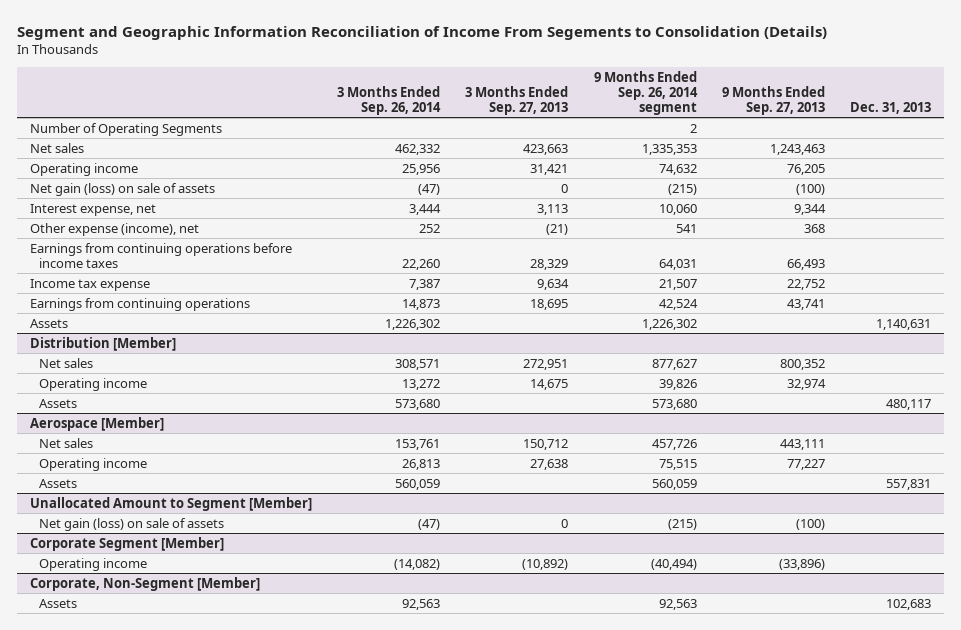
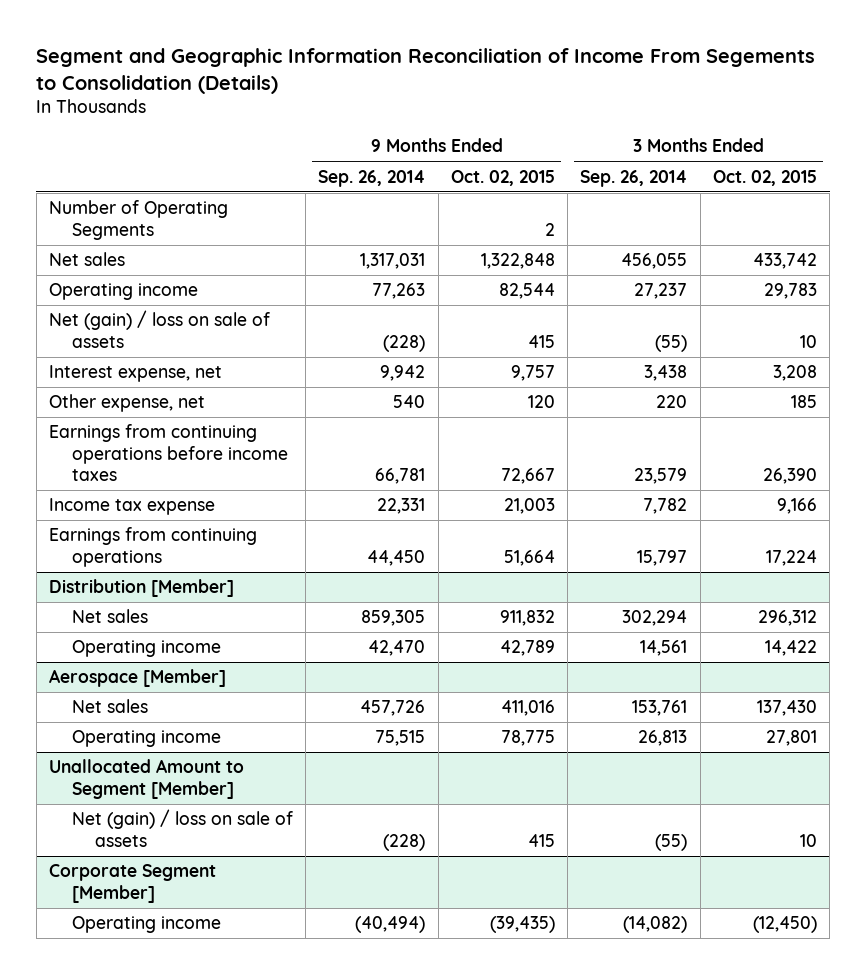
- | 3 Months Ended Sep. 26, 2014 | 3 Months Ended Sep. 27, 2013 | 9 Months Ended Sep. 26, 2014 segment | 9 Months Ended Sep. 27, 2013 | Dec. 31, 2013
+ | 9 Months Ended Sep. 26, 2014 | 9 Months Ended Oct. 02, 2015 | 3 Months Ended Sep. 26, 2014 | 3 Months Ended Oct. 02, 2015
- Net sales | 462,332 | 423,663 | 1,335,353 | 1,243,463 |
- Operating income | 25,956 | 31,421 | 74,632 | 76,205 |
- Net gain (loss) on sale of assets | (47) | 0 | (215) | (100) |
- Interest expense, net | 3,444 | 3,113 | 10,060 | 9,344 |
- Other expense (income), net | 252 | (21) | 541 | 368 |
- Earnings from continuing operations before income taxes | 22,260 | 28,329 | 64,031 | 66,493 |
- Income tax expense | 7,387 | 9,634 | 21,507 | 22,752 |
- Earnings from continuing operations | 14,873 | 18,695 | 42,524 | 43,741 |
- Assets | 1,226,302 | | 1,226,302 | | 1,140,631
+ Net sales | 1,317,031 | 1,322,848 | 456,055 | 433,742
+ Operating income | 77,263 | 82,544 | 27,237 | 29,783
+ Net (gain) / loss on sale of assets | (228) | 415 | (55) | 10
+ Interest expense, net | 9,942 | 9,757 | 3,438 | 3,208
+ Other expense, net | 540 | 120 | 220 | 185
+ Earnings from continuing operations before income taxes | 66,781 | 72,667 | 23,579 | 26,390
+ Income tax expense | 22,331 | 21,003 | 7,782 | 9,166
+ Earnings from continuing operations | 44,450 | 51,664 | 15,797 | 17,224
@ Distribution [Member]
- Net sales | 308,571 | 272,951 | 877,627 | 800,352 |
- Operating income | 13,272 | 14,675 | 39,826 | 32,974 |
- Assets | 573,680 | | 573,680 | | 480,117
+ Net sales | 859,305 | 911,832 | 302,294 | 296,312
+ Operating income | 42,470 | 42,789 | 14,561 | 14,422
@ Aerospace [Member]
- Assets | 560,059 | | 560,059 | | 557,831
@ Unallocated Amount to Segment [Member]
- Net gain (loss) on sale of assets | (47) | 0 | (215) | (100) |
+ Net (gain) / loss on sale of assets | (228) | 415 | (55) | 10
- Corporate, Non-Segment [Member]
- Assets | 92,563 | | 92,563 | | 102,683

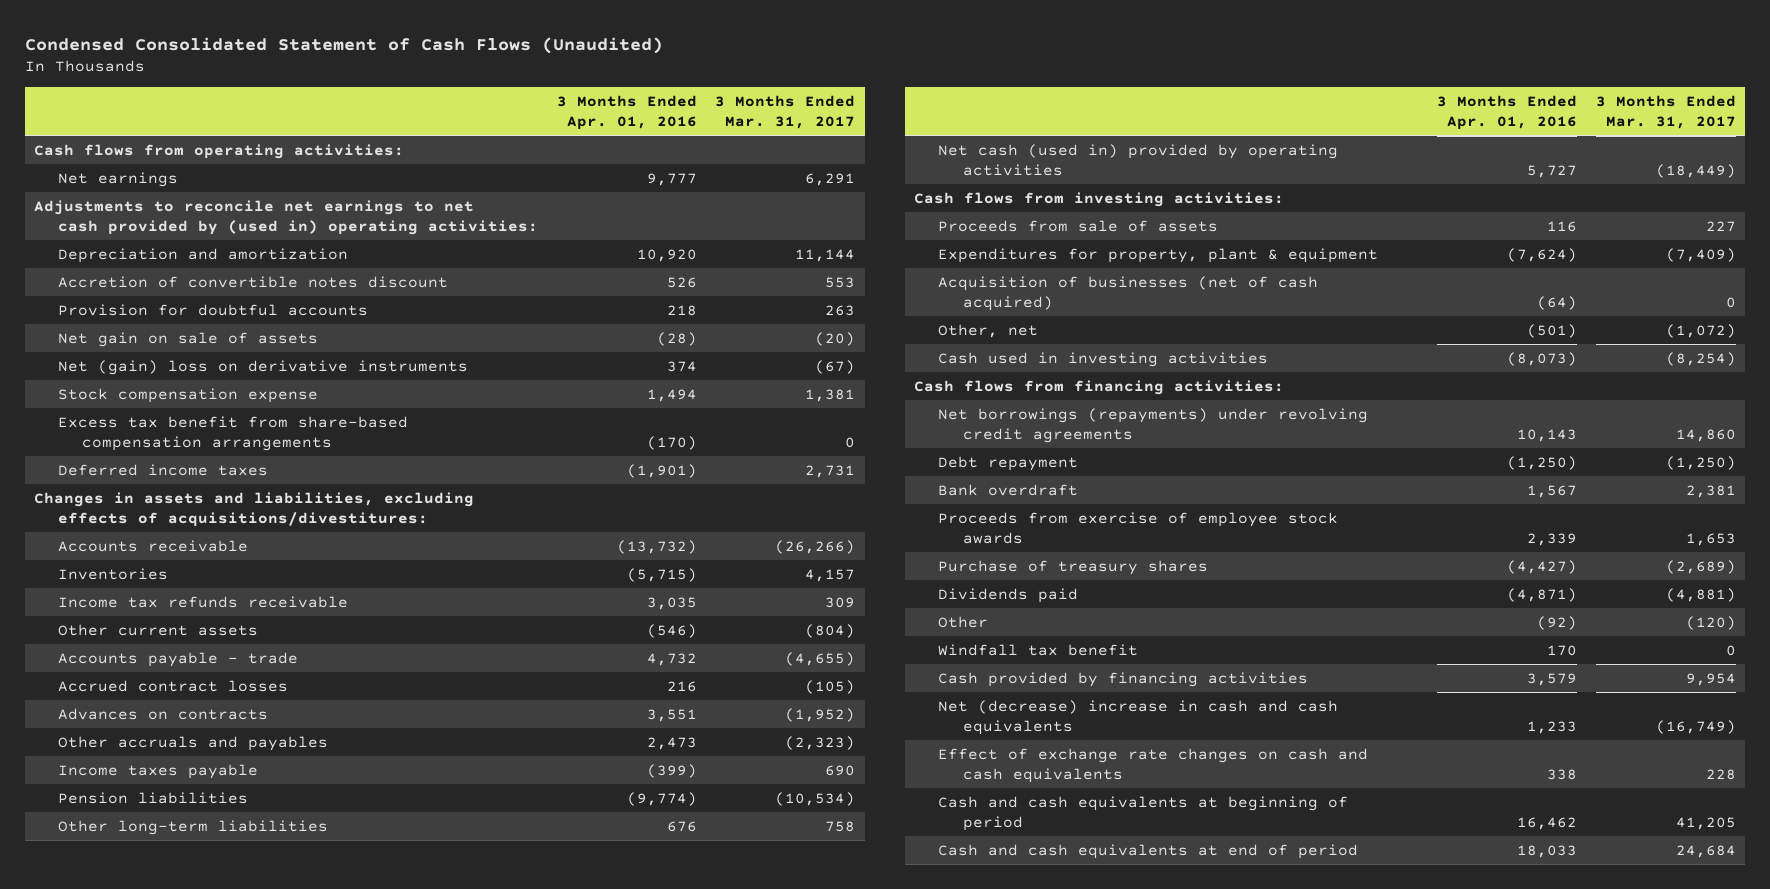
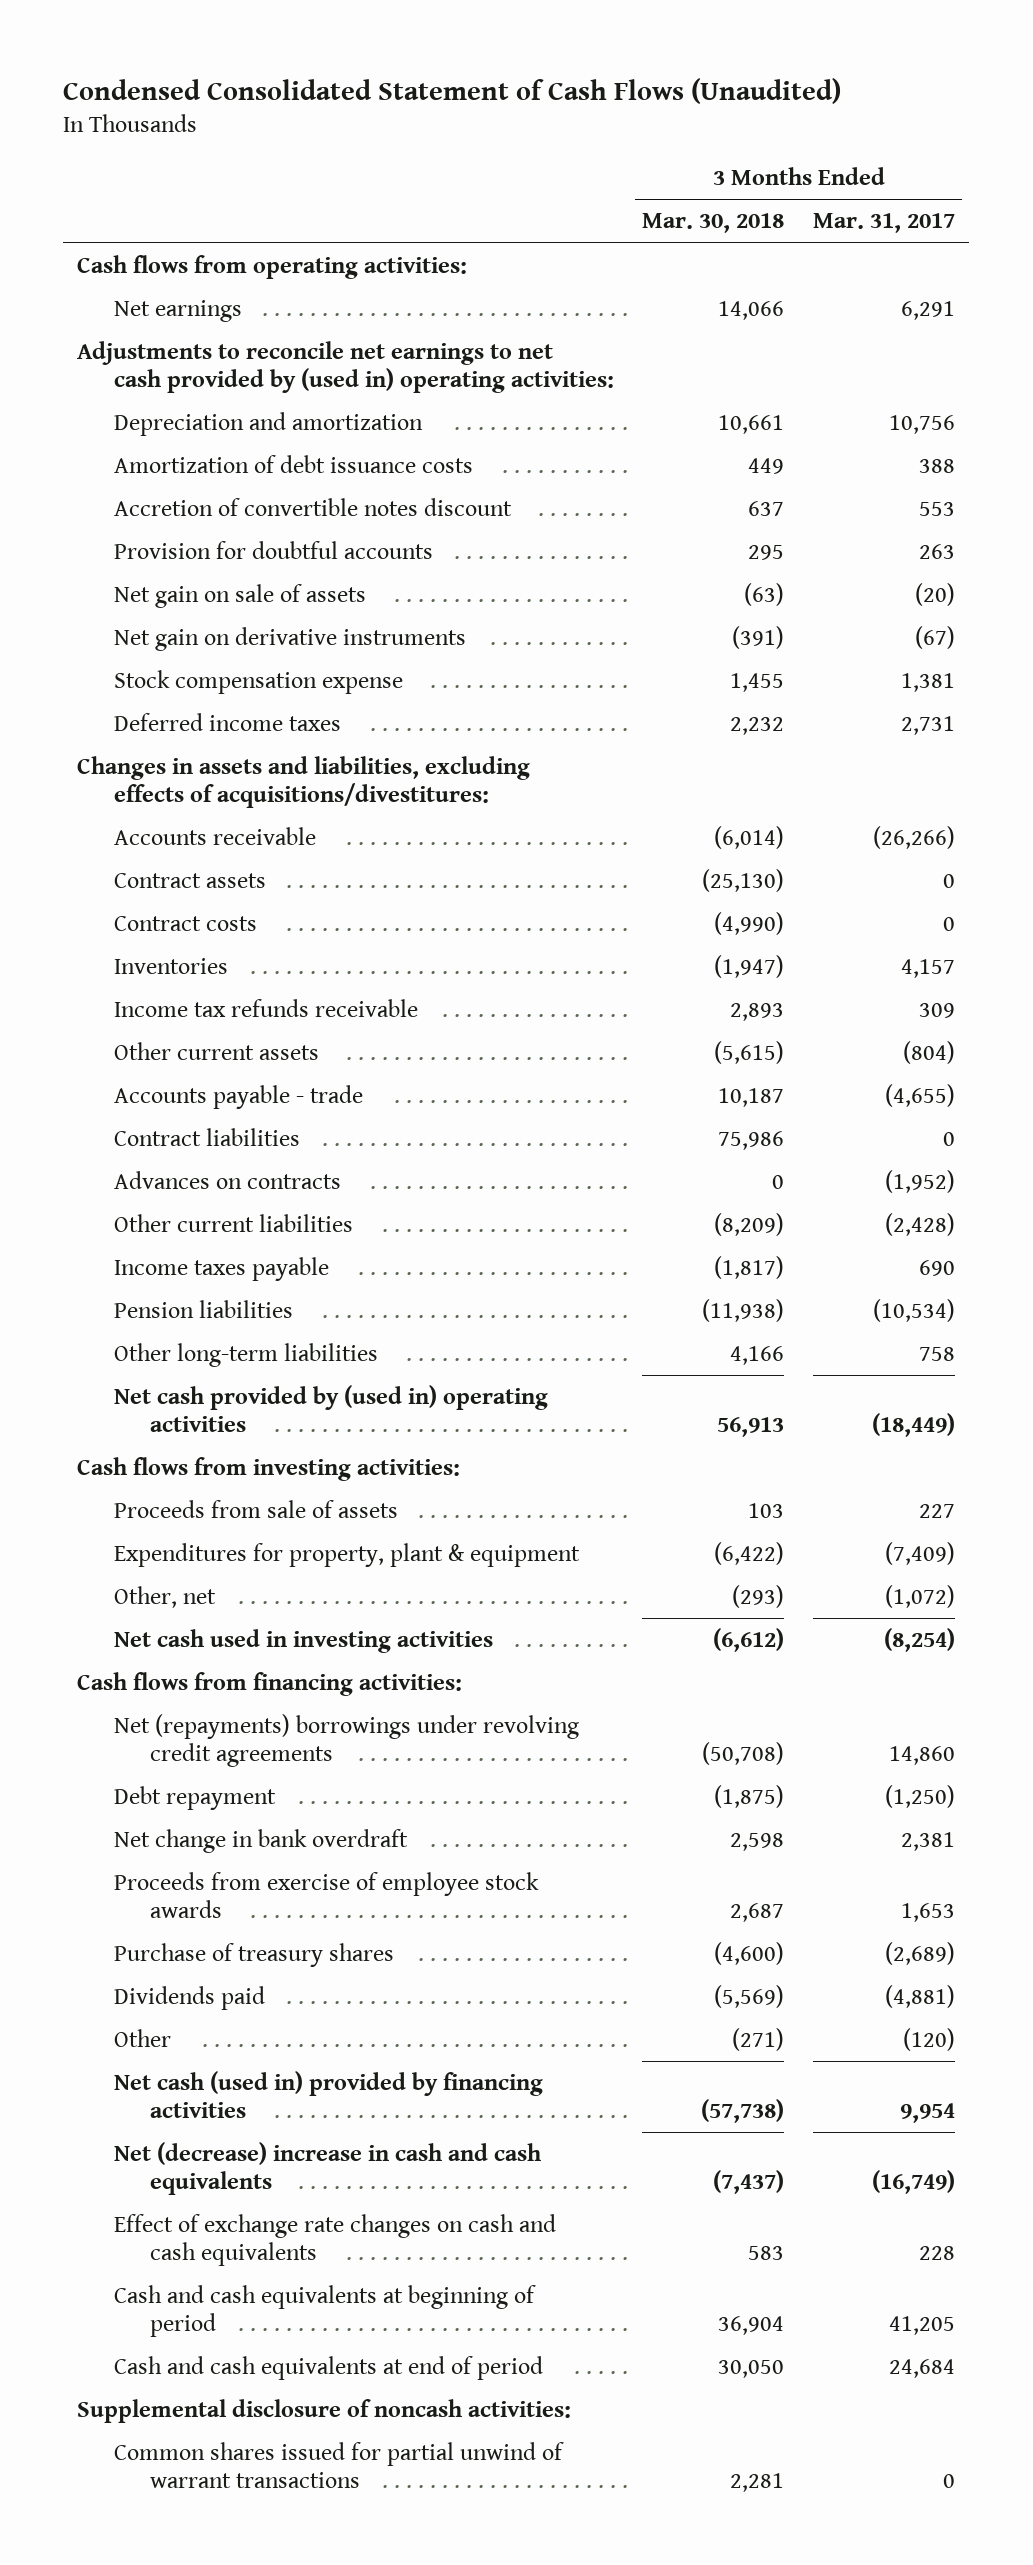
- | 3 Months Ended Apr. 01, 2016 | 3 Months Ended Mar. 31, 2017
+ | 3 Months Ended Mar. 30, 2018 | 3 Months Ended Mar. 31, 2017
- Depreciation and amortization | 10,920 | 11,144
+ Depreciation and amortization | 10,661 | 10,756
+ Amortization of debt issuance costs | 449 | 388
- Net (gain) loss on derivative instruments | 374 | (67)
+ Net gain on derivative instruments | (391) | (67)
- Excess tax benefit from share-based compensation arrangements | (170) | 0
+ Contract assets | (25,130) | 0
+ Contract costs | (4,990) | 0
- Accrued contract losses | 216 | (105)
+ Contract liabilities | 75,986 | 0
- Other accruals and payables | 2,473 | (2,323)
+ Other current liabilities | (8,209) | (2,428)
- Net cash (used in) provided by operating activities | 5,727 | (18,449)
+ Net cash provided by (used in) operating activities | 56,913 | (18,449)
- Acquisition of businesses (net of cash acquired) | (64) | 0
- Cash used in investing activities | (8,073) | (8,254)
+ Net cash used in investing activities | (6,612) | (8,254)
- Net borrowings (repayments) under revolving credit agreements | 10,143 | 14,860
+ Net (repayments) borrowings under revolving credit agreements | (50,708) | 14,860
- Bank overdraft | 1,567 | 2,381
+ Net change in bank overdraft | 2,598 | 2,381
- Windfall tax benefit | 170 | 0
- Cash provided by financing activities | 3,579 | 9,954
+ Net cash (used in) provided by financing activities | (57,738) | 9,954
+ Supplemental disclosure of noncash activities:
+ Common shares issued for partial unwind of warrant transactions | 2,281 | 0

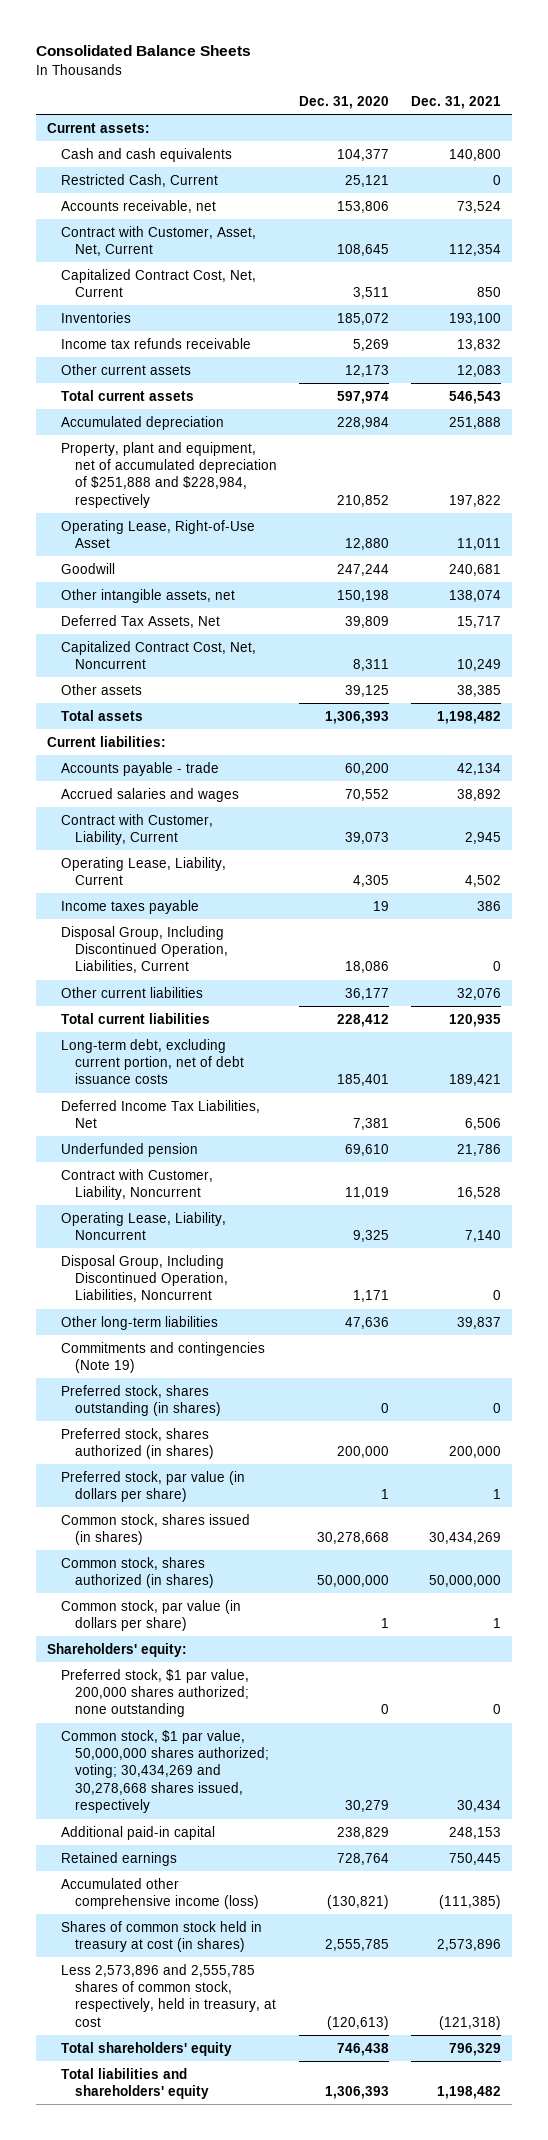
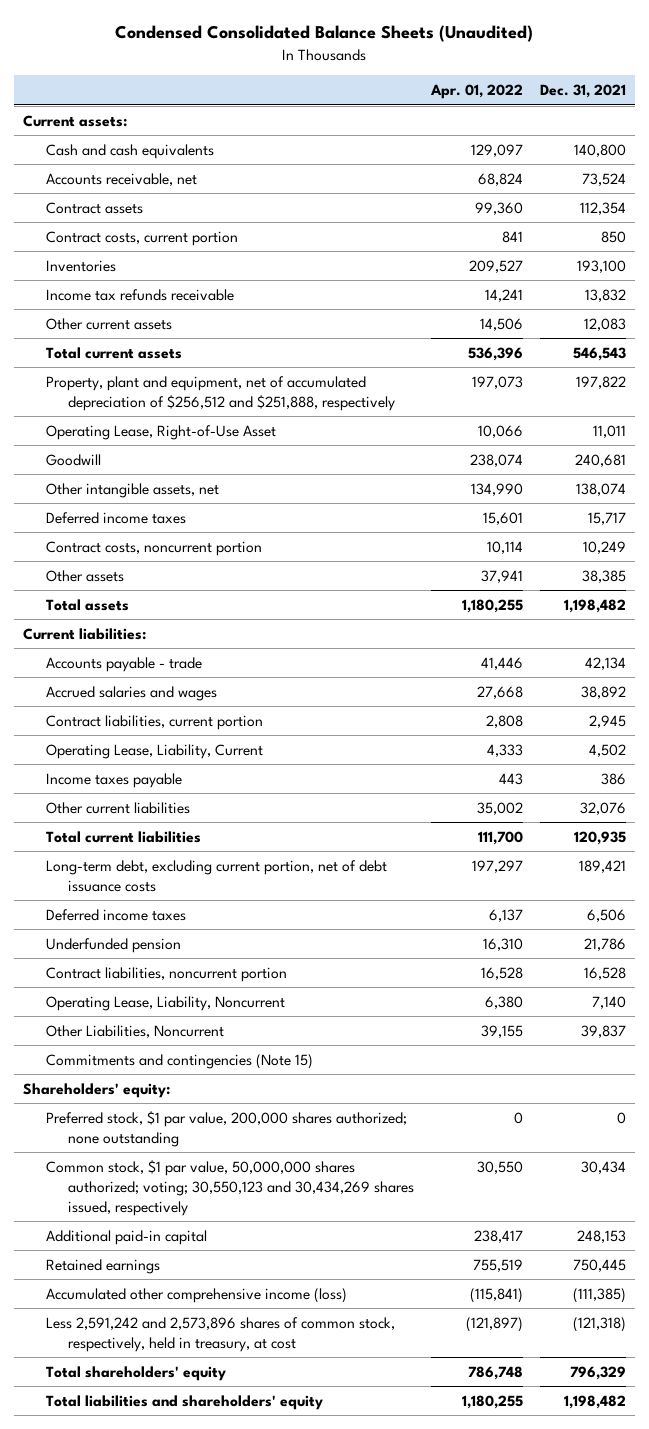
- Consolidated Balance Sheets
+ Condensed Consolidated Balance Sheets (Unaudited)
- | Dec. 31, 2020 | Dec. 31, 2021
+ | Apr. 01, 2022 | Dec. 31, 2021
- Restricted Cash, Current | 25,121 | 0
- Contract with Customer, Asset, Net, Current | 108,645 | 112,354
- Capitalized Contract Cost, Net, Current | 3,511 | 850
+ Contract assets | 99,360 | 112,354
+ Contract costs, current portion | 841 | 850
- Accumulated depreciation | 228,984 | 251,888
- Property, plant and equipment, net of accumulated depreciation of $251,888 and $228,984, respectively | 210,852 | 197,822
+ Property, plant and equipment, net of accumulated depreciation of $256,512 and $251,888, respectively | 197,073 | 197,822
- Deferred Tax Assets, Net | 39,809 | 15,717
- Capitalized Contract Cost, Net, Noncurrent | 8,311 | 10,249
+ Deferred income taxes | 15,601 | 15,717
+ Contract costs, noncurrent portion | 10,114 | 10,249
- Contract with Customer, Liability, Current | 39,073 | 2,945
+ Contract liabilities, current portion | 2,808 | 2,945
- Disposal Group, Including Discontinued Operation, Liabilities, Current | 18,086 | 0
- Deferred Income Tax Liabilities, Net | 7,381 | 6,506
+ Deferred income taxes | 6,137 | 6,506
- Contract with Customer, Liability, Noncurrent | 11,019 | 16,528
+ Contract liabilities, noncurrent portion | 16,528 | 16,528
- Disposal Group, Including Discontinued Operation, Liabilities, Noncurrent | 1,171 | 0
- Other long-term liabilities | 47,636 | 39,837
- Commitments and contingencies (Note 19)
- Preferred stock, shares outstanding (in shares) | 0 | 0
- Preferred stock, shares authorized (in shares) | 200,000 | 200,000
- Preferred stock, par value (in dollars per share) | 1 | 1
- Common stock, shares issued (in shares) | 30,278,668 | 30,434,269
- Common stock, shares authorized (in shares) | 50,000,000 | 50,000,000
- Common stock, par value (in dollars per share) | 1 | 1
+ Other Liabilities, Noncurrent | 39,155 | 39,837
+ Commitments and contingencies (Note 15)
- Common stock, $1 par value, 50,000,000 shares authorized; voting; 30,434,269 and 30,278,668 shares issued, respectively | 30,279 | 30,434
+ Common stock, $1 par value, 50,000,000 shares authorized; voting; 30,550,123 and 30,434,269 shares issued, respectively | 30,550 | 30,434
- Shares of common stock held in treasury at cost (in shares) | 2,555,785 | 2,573,896
- Less 2,573,896 and 2,555,785 shares of common stock, respectively, held in treasury, at cost | (120,613) | (121,318)
+ Less 2,591,242 and 2,573,896 shares of common stock, respectively, held in treasury, at cost | (121,897) | (121,318)

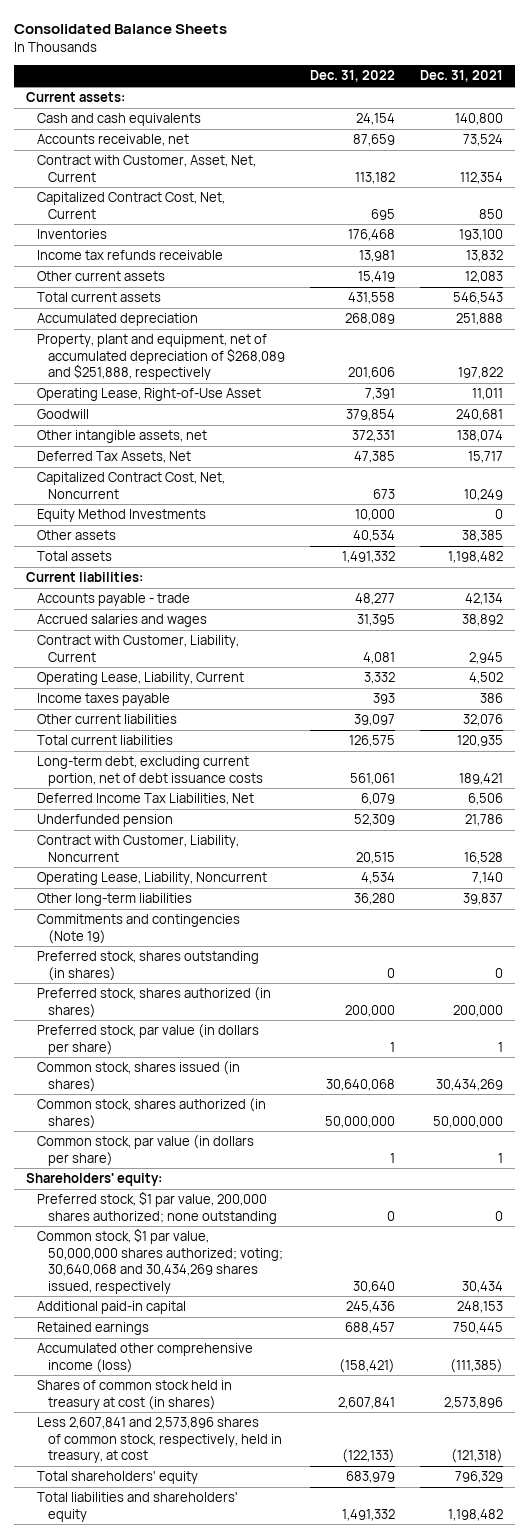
- Condensed Consolidated Balance Sheets (Unaudited)
+ Consolidated Balance Sheets
- | Apr. 01, 2022 | Dec. 31, 2021
+ | Dec. 31, 2022 | Dec. 31, 2021
- Contract assets | 99,360 | 112,354
- Contract costs, current portion | 841 | 850
+ Contract with Customer, Asset, Net, Current | 113,182 | 112,354
+ Capitalized Contract Cost, Net, Current | 695 | 850
- Property, plant and equipment, net of accumulated depreciation of $256,512 and $251,888, respectively | 197,073 | 197,822
+ Accumulated depreciation | 268,089 | 251,888
+ Property, plant and equipment, net of accumulated depreciation of $268,089 and $251,888, respectively | 201,606 | 197,822
- Deferred income taxes | 15,601 | 15,717
- Contract costs, noncurrent portion | 10,114 | 10,249
+ Deferred Tax Assets, Net | 47,385 | 15,717
+ Capitalized Contract Cost, Net, Noncurrent | 673 | 10,249
+ Equity Method Investments | 10,000 | 0
- Contract liabilities, current portion | 2,808 | 2,945
+ Contract with Customer, Liability, Current | 4,081 | 2,945
- Deferred income taxes | 6,137 | 6,506
+ Deferred Income Tax Liabilities, Net | 6,079 | 6,506
- Contract liabilities, noncurrent portion | 16,528 | 16,528
+ Contract with Customer, Liability, Noncurrent | 20,515 | 16,528
- Other Liabilities, Noncurrent | 39,155 | 39,837
- Commitments and contingencies (Note 15)
+ Other long-term liabilities | 36,280 | 39,837
+ Commitments and contingencies (Note 19)
+ Preferred stock, shares outstanding (in shares) | 0 | 0
+ Preferred stock, shares authorized (in shares) | 200,000 | 200,000
+ Preferred stock, par value (in dollars per share) | 1 | 1
+ Common stock, shares issued (in shares) | 30,640,068 | 30,434,269
+ Common stock, shares authorized (in shares) | 50,000,000 | 50,000,000
+ Common stock, par value (in dollars per share) | 1 | 1
- Common stock, $1 par value, 50,000,000 shares authorized; voting; 30,550,123 and 30,434,269 shares issued, respectively | 30,550 | 30,434
+ Common stock, $1 par value, 50,000,000 shares authorized; voting; 30,640,068 and 30,434,269 shares issued, respectively | 30,640 | 30,434
- Less 2,591,242 and 2,573,896 shares of common stock, respectively, held in treasury, at cost | (121,897) | (121,318)
+ Shares of common stock held in treasury at cost (in shares) | 2,607,841 | 2,573,896
+ Less 2,607,841 and 2,573,896 shares of common stock, respectively, held in treasury, at cost | (122,133) | (121,318)

